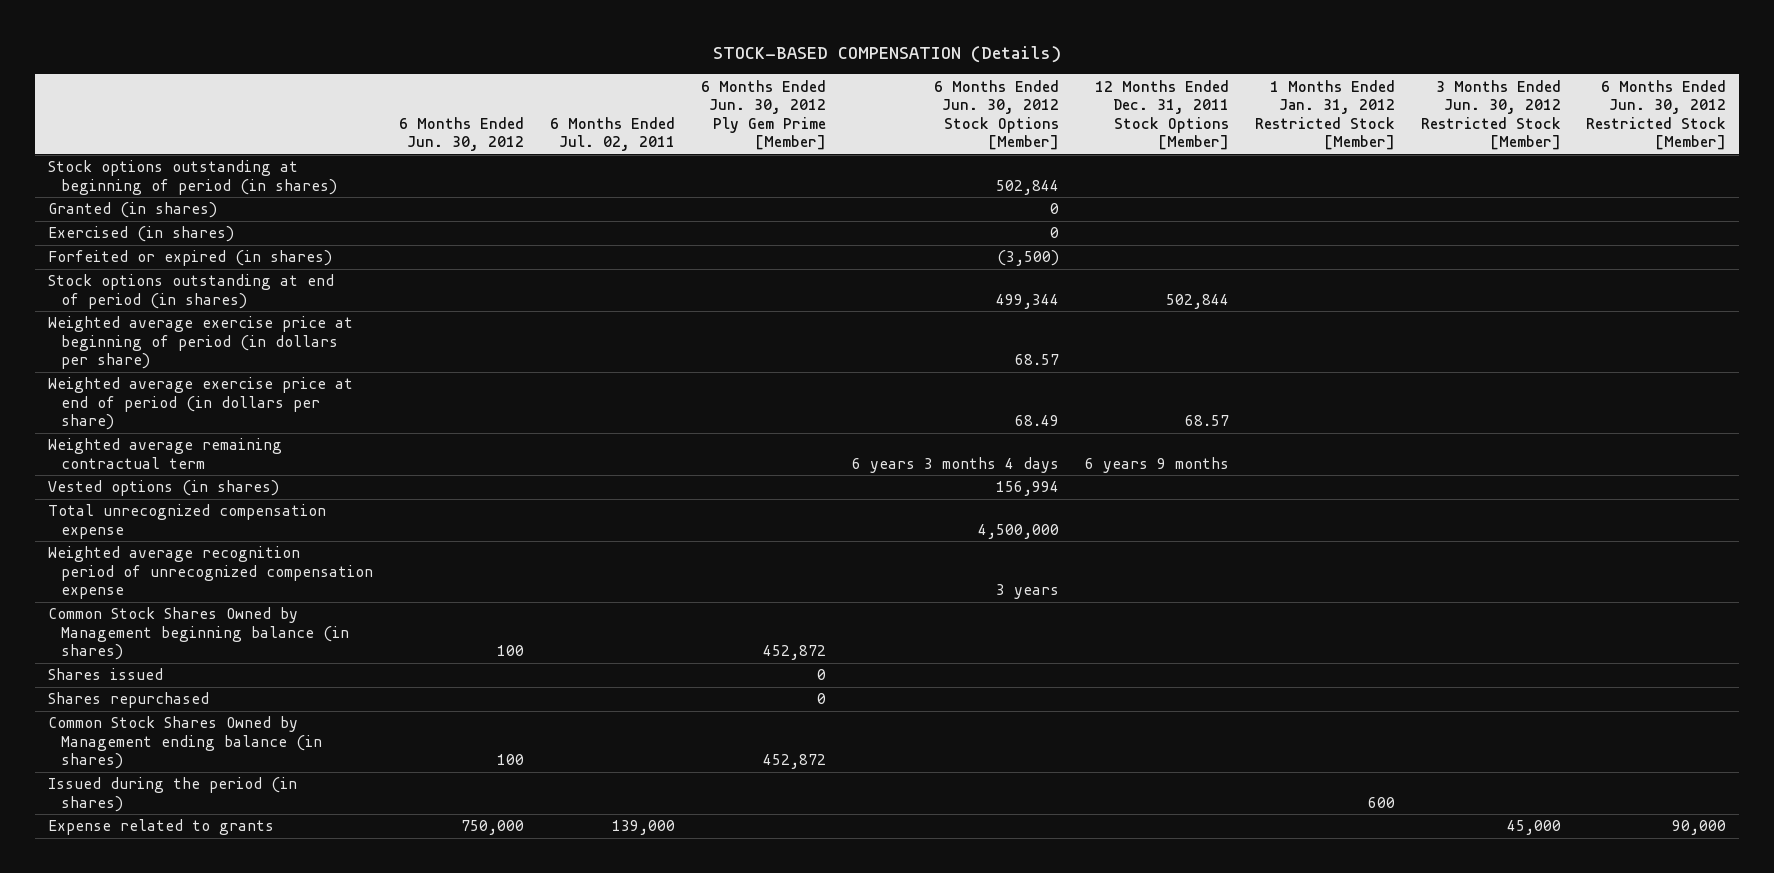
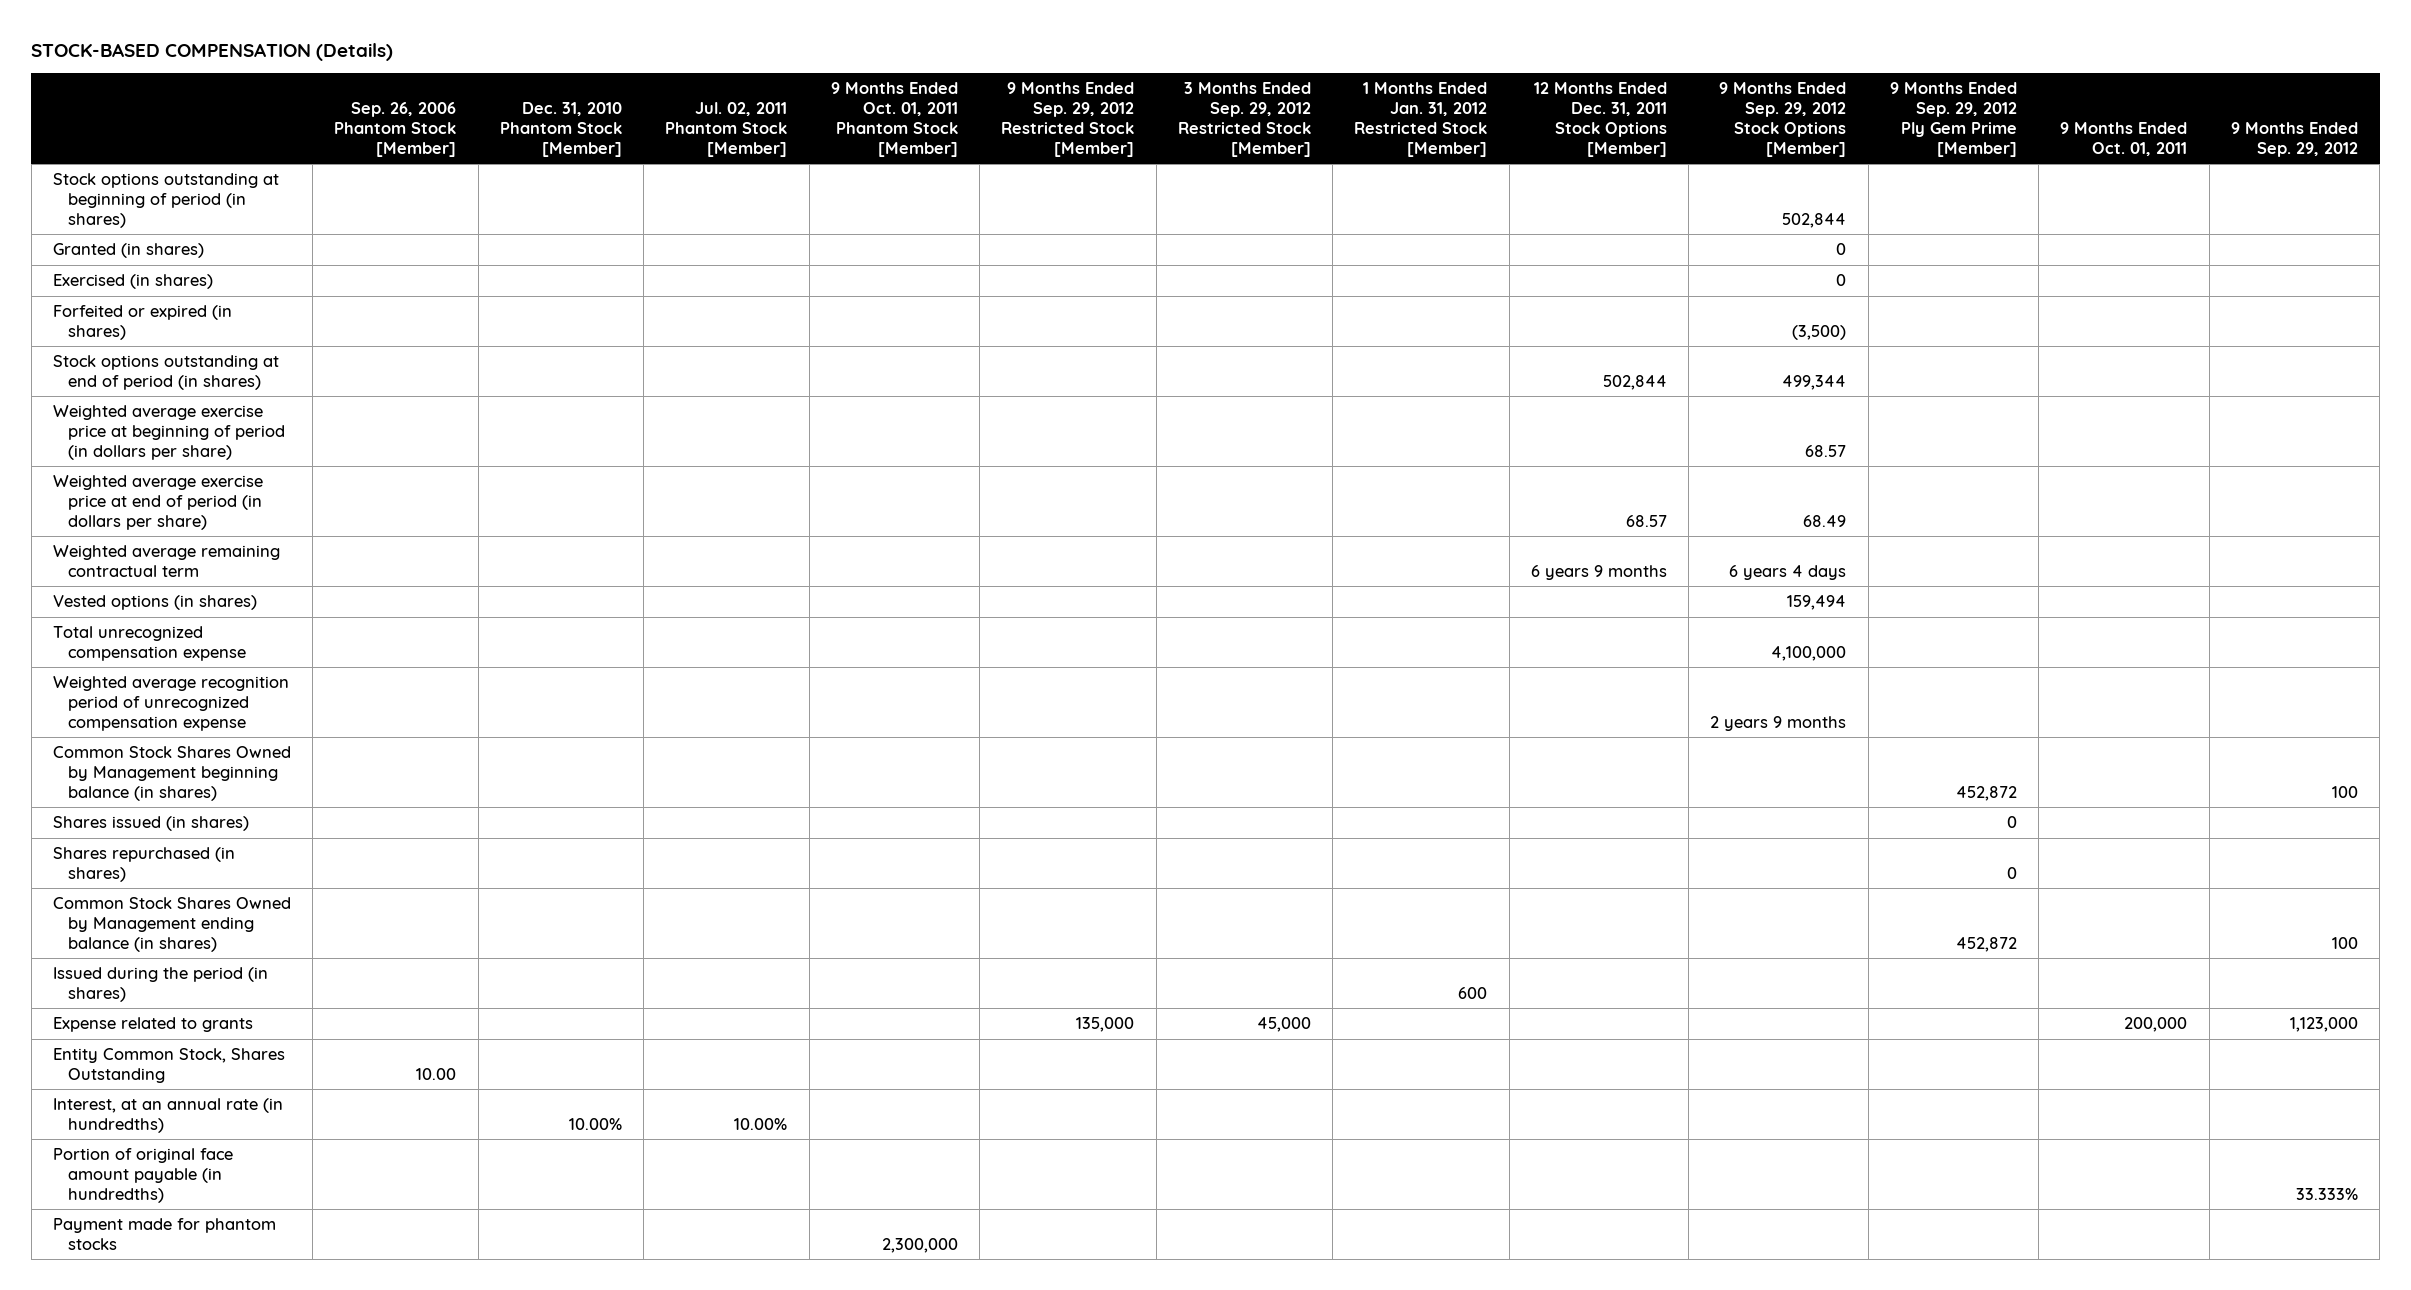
- | 6 Months Ended Jun. 30, 2012 | 6 Months Ended Jul. 02, 2011 | 6 Months Ended Jun. 30, 2012 Ply Gem Prime [Member] | 6 Months Ended Jun. 30, 2012 Stock Options [Member] | 12 Months Ended Dec. 31, 2011 Stock Options [Member] | 1 Months Ended Jan. 31, 2012 Restricted Stock [Member] | 3 Months Ended Jun. 30, 2012 Restricted Stock [Member] | 6 Months Ended Jun. 30, 2012 Restricted Stock [Member]
+ | Sep. 26, 2006 Phantom Stock [Member] | Dec. 31, 2010 Phantom Stock [Member] | Jul. 02, 2011 Phantom Stock [Member] | 9 Months Ended Oct. 01, 2011 Phantom Stock [Member] | 9 Months Ended Sep. 29, 2012 Restricted Stock [Member] | 3 Months Ended Sep. 29, 2012 Restricted Stock [Member] | 1 Months Ended Jan. 31, 2012 Restricted Stock [Member] | 12 Months Ended Dec. 31, 2011 Stock Options [Member] | 9 Months Ended Sep. 29, 2012 Stock Options [Member] | 9 Months Ended Sep. 29, 2012 Ply Gem Prime [Member] | 9 Months Ended Oct. 01, 2011 | 9 Months Ended Sep. 29, 2012
- Shares issued | | | 0 | | | | |
- Shares repurchased | | | 0 | | | | |
+ Shares issued (in shares) | | | | | | | | | | 0 | |
+ Shares repurchased (in shares) | | | | | | | | | | 0 | |
+ Entity Common Stock, Shares Outstanding | 10.00 | | | | | | | | | | |
+ Interest, at an annual rate (in hundredths) | | 10.00% | 10.00% | | | | | | | | |
+ Portion of original face amount payable (in hundredths) | | | | | | | | | | | | 33.333%
+ Payment made for phantom stocks | | | | 2,300,000 | | | | | | | |

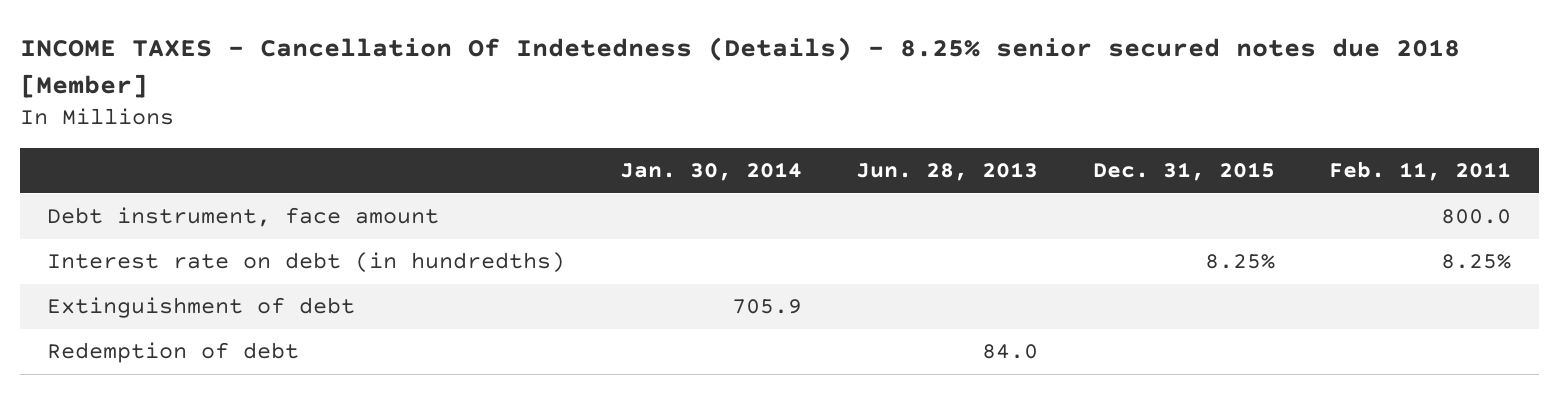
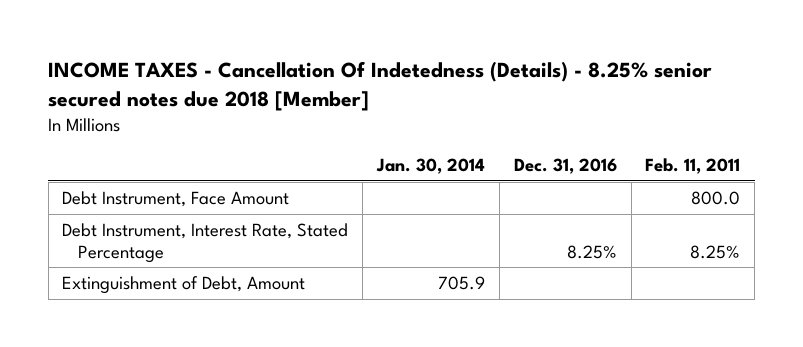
- | Jan. 30, 2014 | Jun. 28, 2013 | Dec. 31, 2015 | Feb. 11, 2011
+ | Jan. 30, 2014 | Dec. 31, 2016 | Feb. 11, 2011
- Debt instrument, face amount | | | | 800.0
- Interest rate on debt (in hundredths) | | | 8.25% | 8.25%
- Extinguishment of debt | 705.9 | | |
- Redemption of debt | | 84.0 | |
+ Debt Instrument, Face Amount | | | 800.0
+ Debt Instrument, Interest Rate, Stated Percentage | | 8.25% | 8.25%
+ Extinguishment of Debt, Amount | 705.9 | |

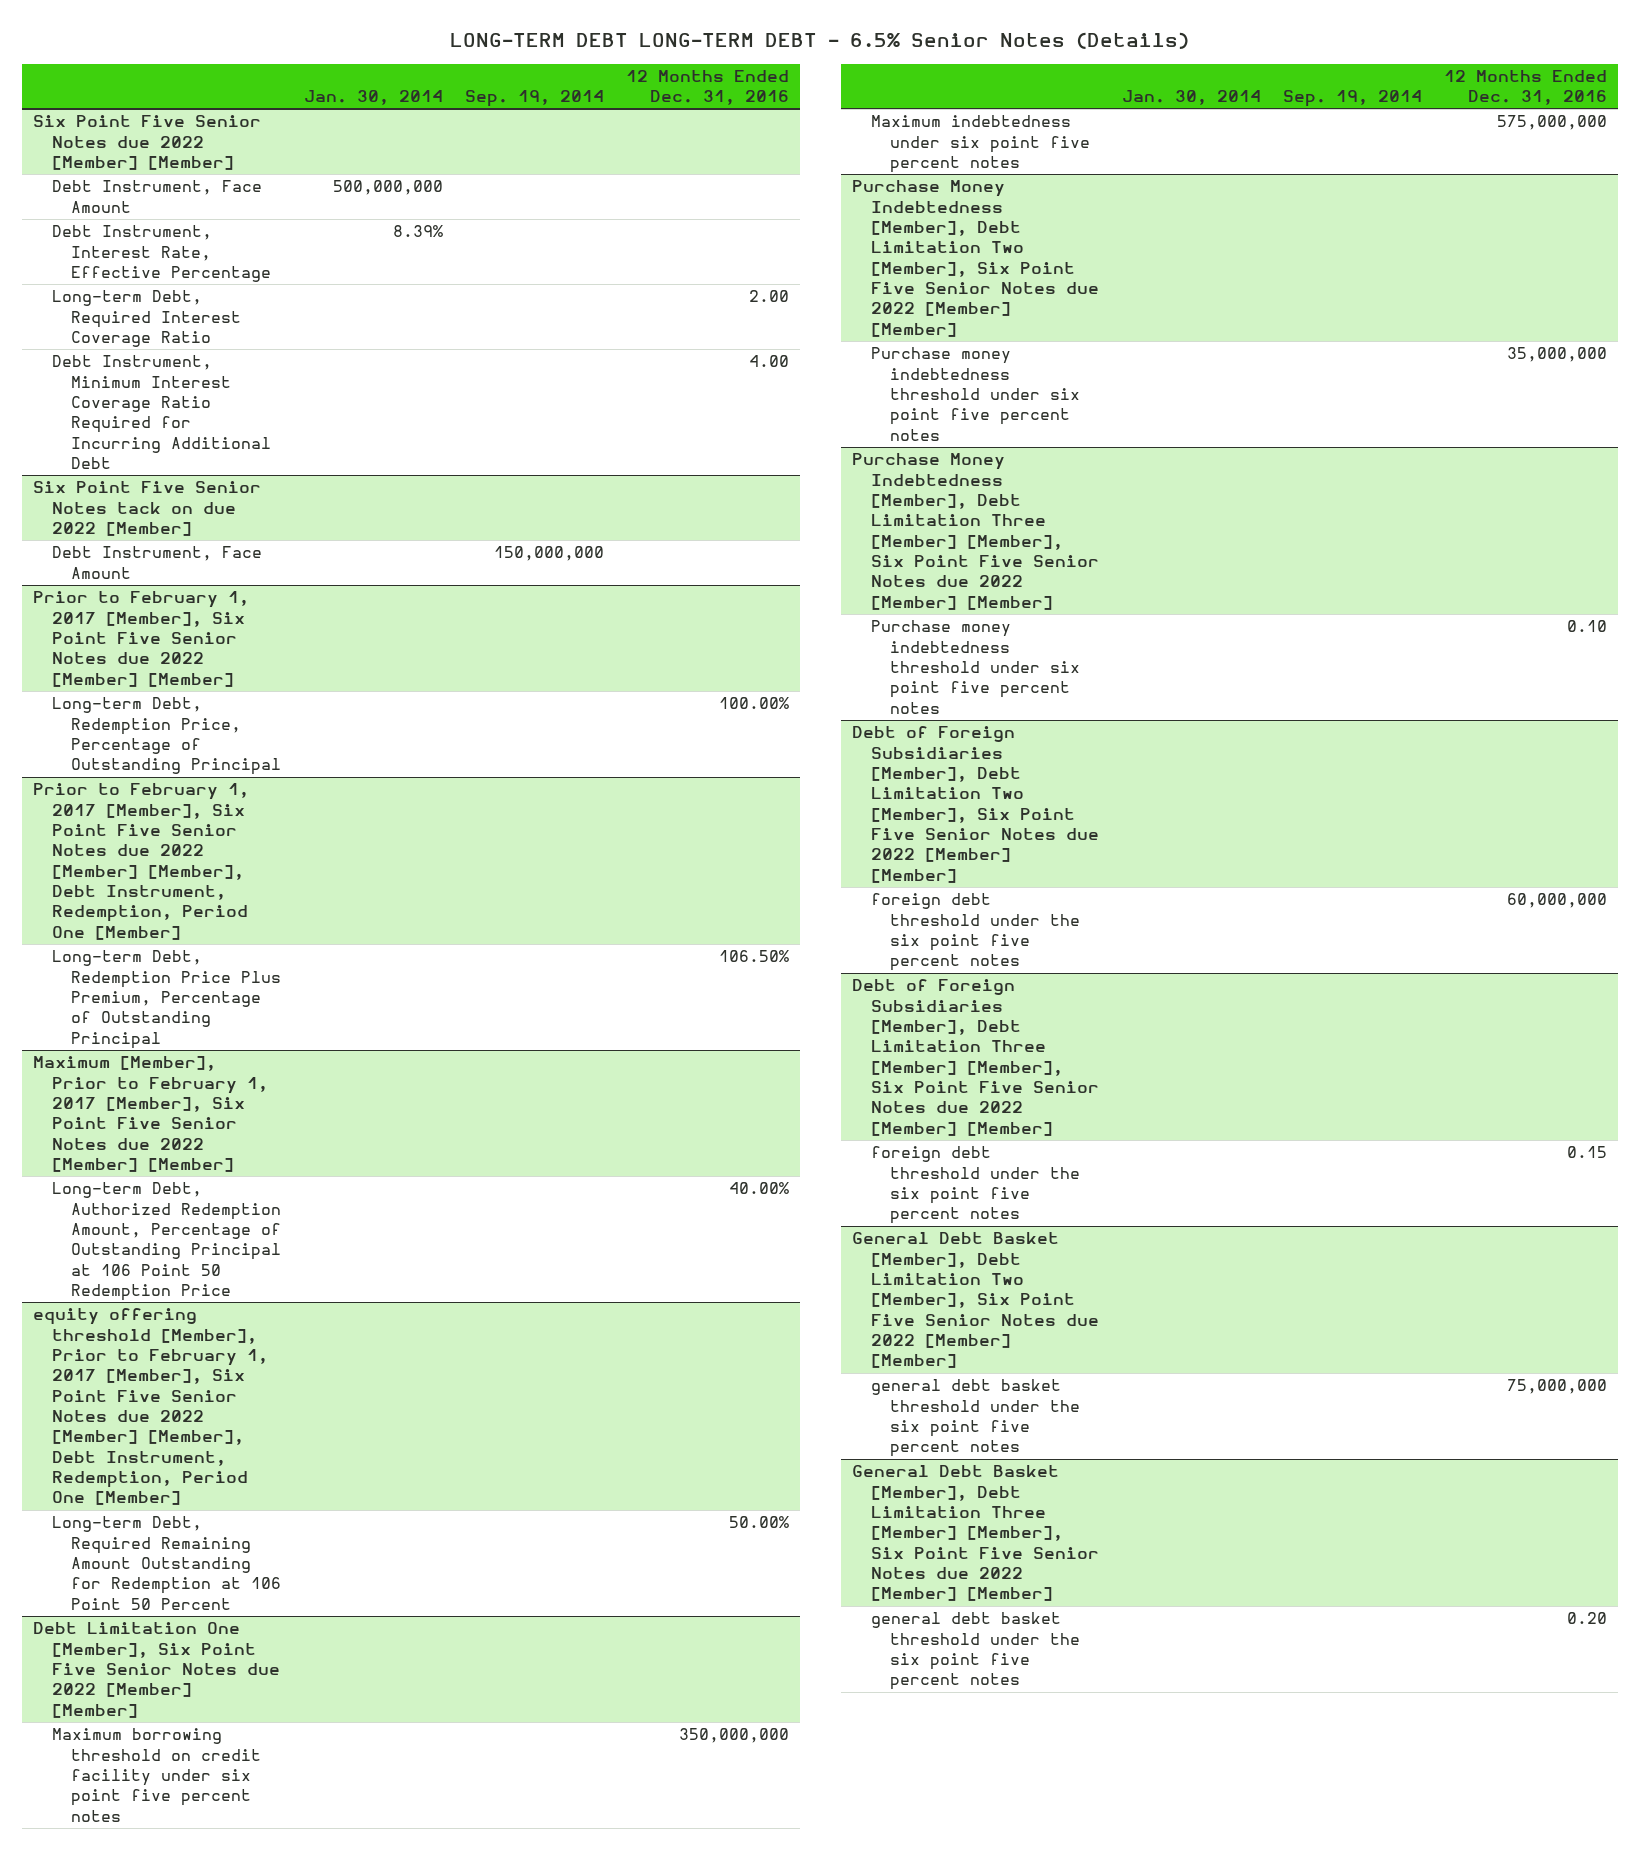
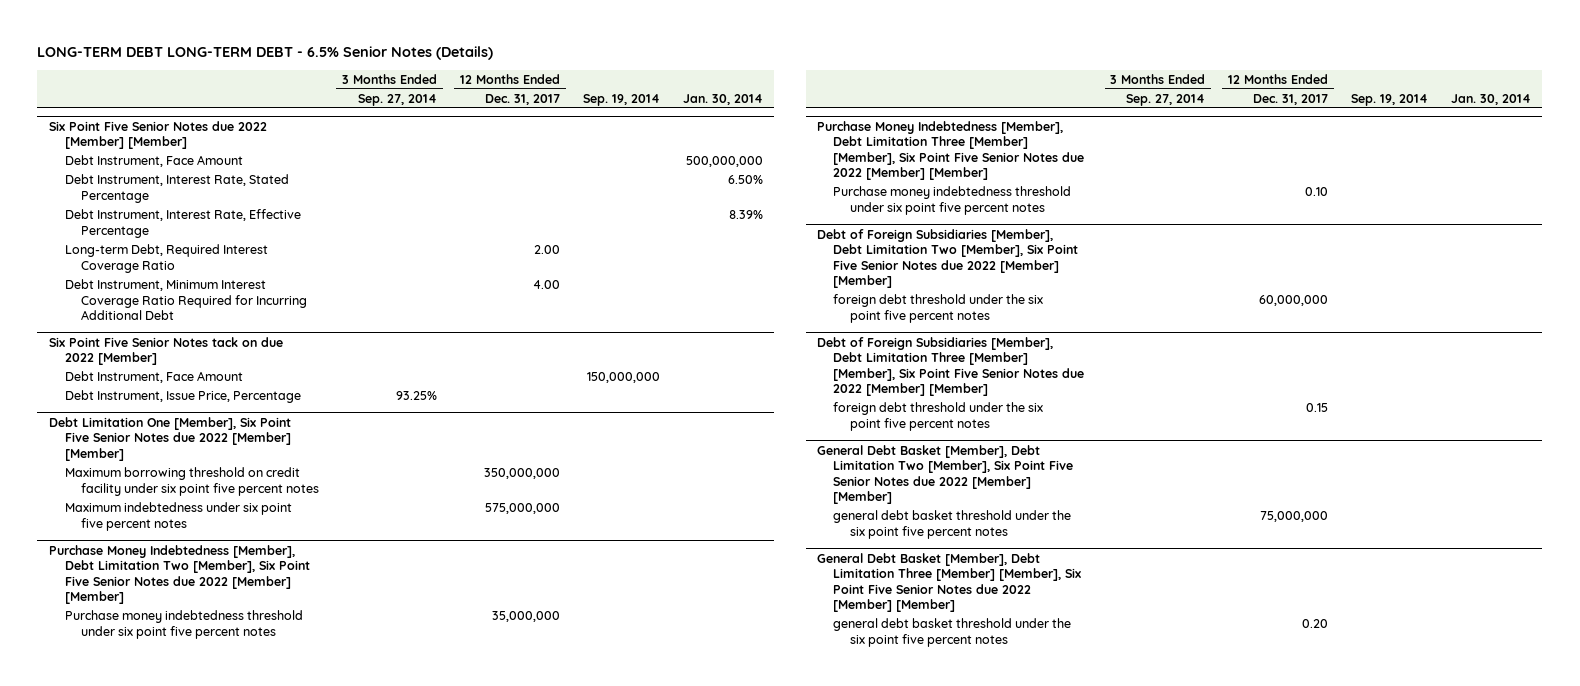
- | Jan. 30, 2014 | Sep. 19, 2014 | 12 Months Ended Dec. 31, 2016
+ | 3 Months Ended Sep. 27, 2014 | 12 Months Ended Dec. 31, 2017 | Sep. 19, 2014 | Jan. 30, 2014
@ Six Point Five Senior Notes due 2022 [Member] [Member]
+ Debt Instrument, Interest Rate, Stated Percentage | | | | 6.50%
- Prior to February 1, 2017 [Member], Six Point Five Senior Notes due 2022 [Member] [Member]
- Long-term Debt, Redemption Price, Percentage of Outstanding Principal | | | 100.00%
- Prior to February 1, 2017 [Member], Six Point Five Senior Notes due 2022 [Member] [Member], Debt Instrument, Redemption, Period One [Member]
- Long-term Debt, Redemption Price Plus Premium, Percentage of Outstanding Principal | | | 106.50%
- Maximum [Member], Prior to February 1, 2017 [Member], Six Point Five Senior Notes due 2022 [Member] [Member]
- Long-term Debt, Authorized Redemption Amount, Percentage of Outstanding Principal at 106 Point 50 Redemption Price | | | 40.00%
- equity offering threshold [Member], Prior to February 1, 2017 [Member], Six Point Five Senior Notes due 2022 [Member] [Member], Debt Instrument, Redemption, Period One [Member]
- Long-term Debt, Required Remaining Amount Outstanding for Redemption at 106 Point 50 Percent | | | 50.00%
@ Six Point Five Senior Notes tack on due 2022 [Member]
+ Debt Instrument, Issue Price, Percentage | 93.25% | | |

